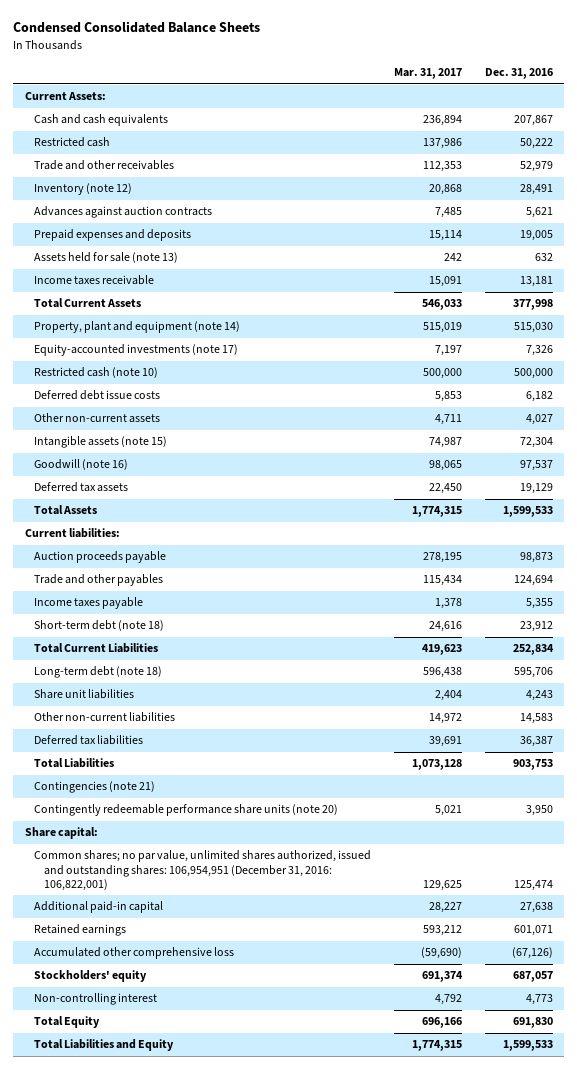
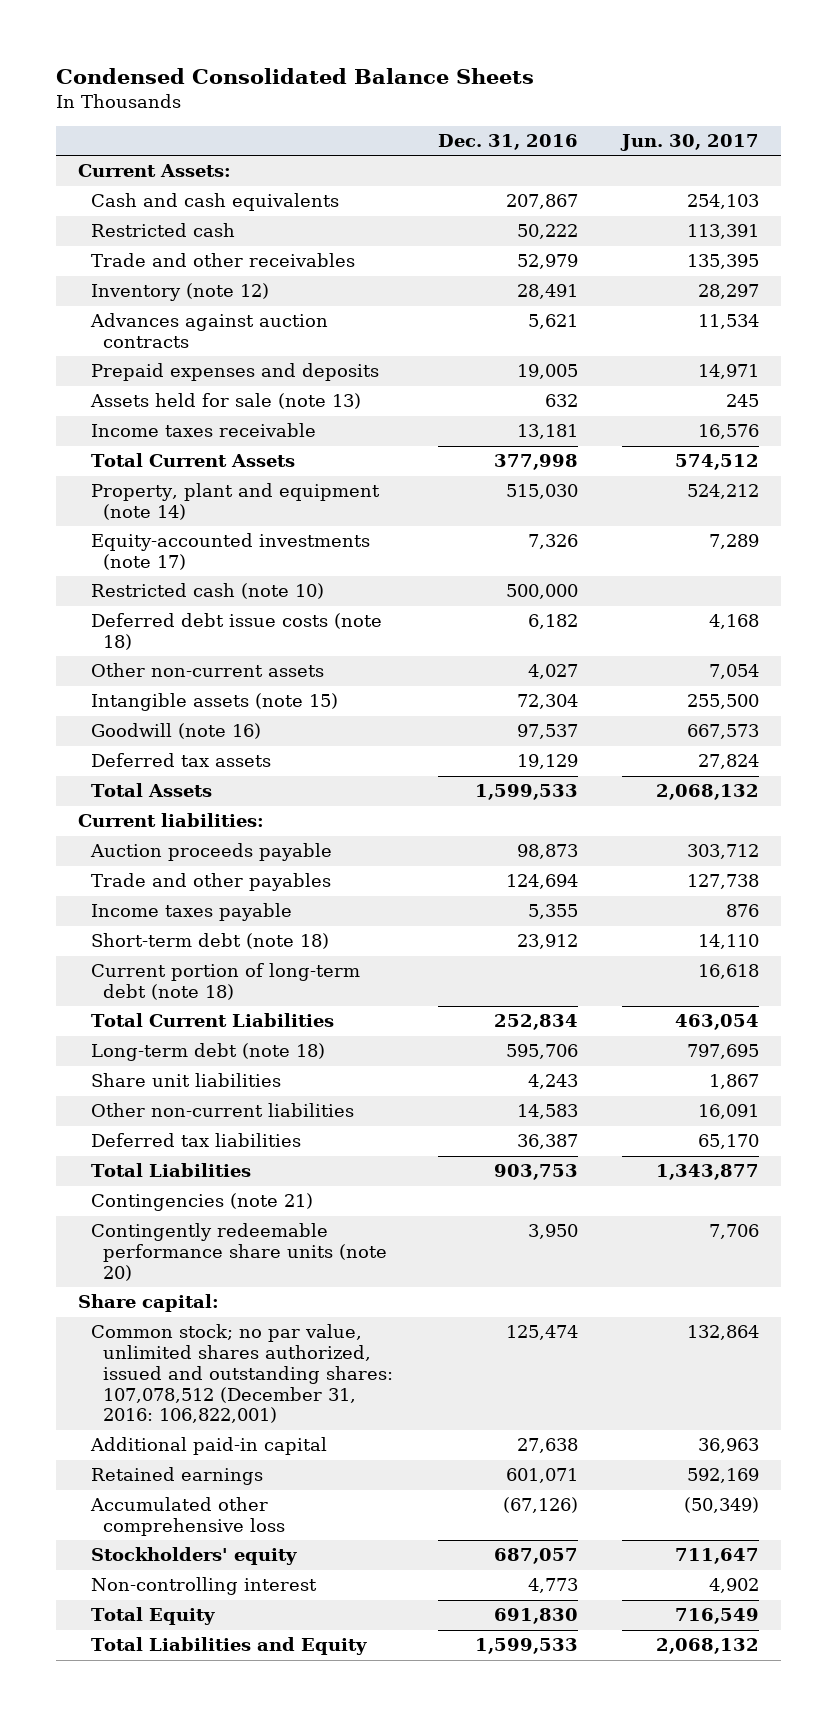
- | Mar. 31, 2017 | Dec. 31, 2016
+ | Dec. 31, 2016 | Jun. 30, 2017
- Deferred debt issue costs | 5,853 | 6,182
+ Deferred debt issue costs (note 18) | 6,182 | 4,168
+ Current portion of long-term debt (note 18) | | 16,618
- Common shares; no par value, unlimited shares authorized, issued and outstanding shares: 106,954,951 (December 31, 2016: 106,822,001) | 129,625 | 125,474
+ Common stock; no par value, unlimited shares authorized, issued and outstanding shares: 107,078,512 (December 31, 2016: 106,822,001) | 125,474 | 132,864

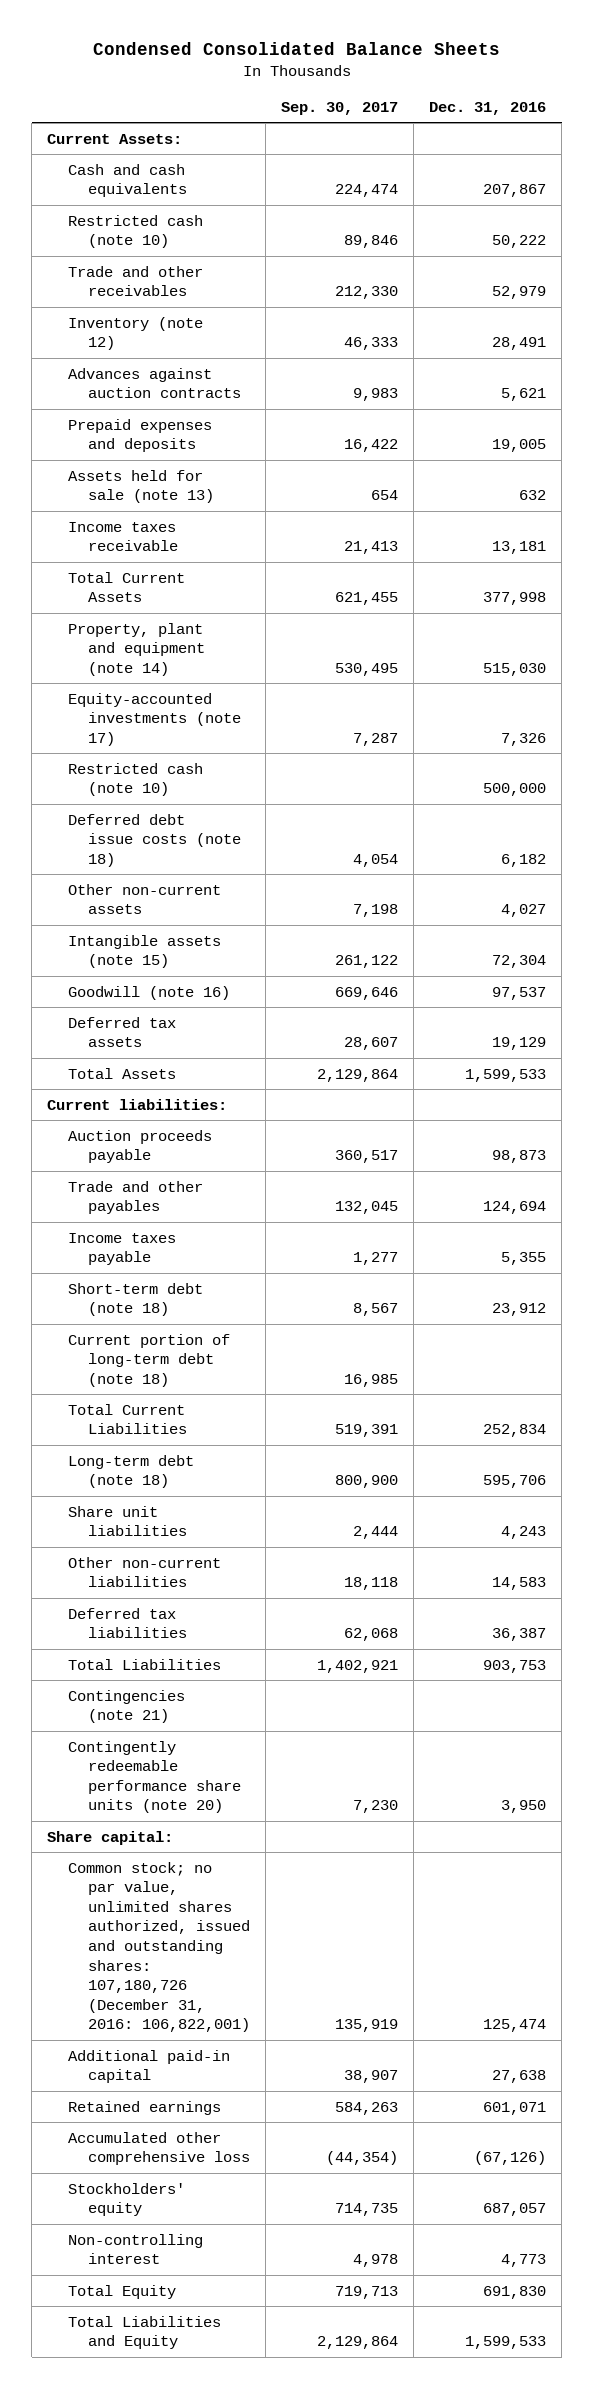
- | Dec. 31, 2016 | Jun. 30, 2017
+ | Sep. 30, 2017 | Dec. 31, 2016
- Restricted cash | 50,222 | 113,391
+ Restricted cash (note 10) | 89,846 | 50,222
- Common stock; no par value, unlimited shares authorized, issued and outstanding shares: 107,078,512 (December 31, 2016: 106,822,001) | 125,474 | 132,864
+ Common stock; no par value, unlimited shares authorized, issued and outstanding shares: 107,180,726 (December 31, 2016: 106,822,001) | 135,919 | 125,474

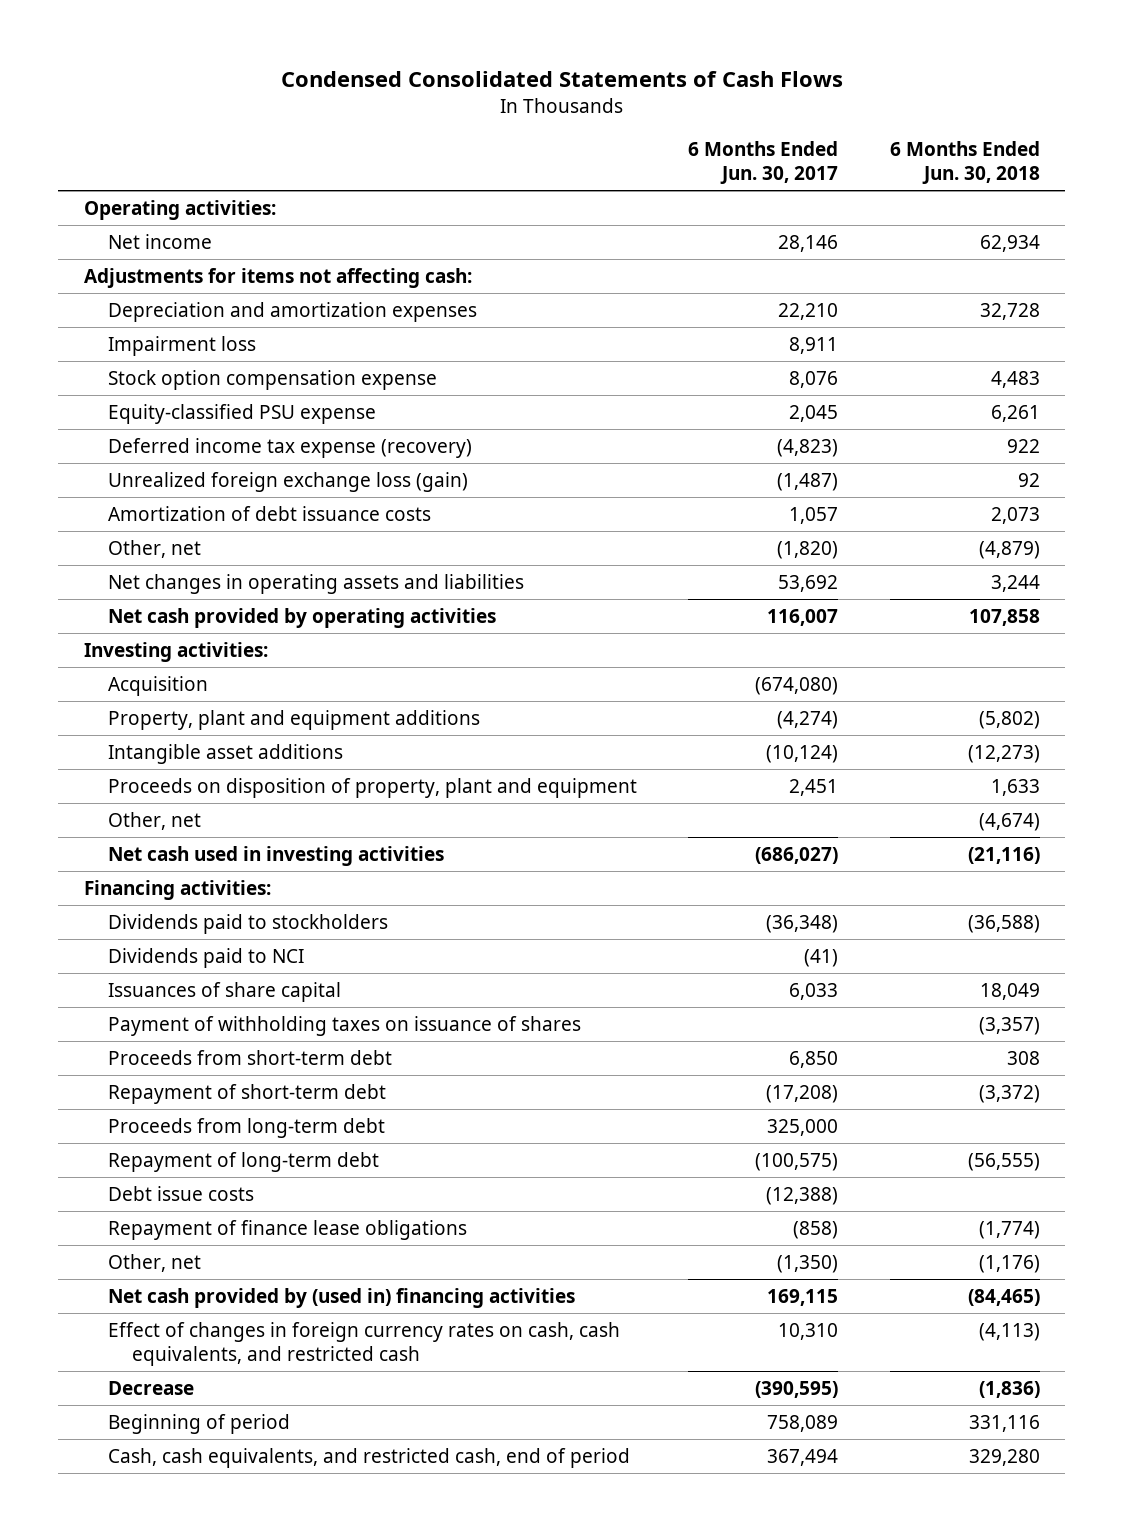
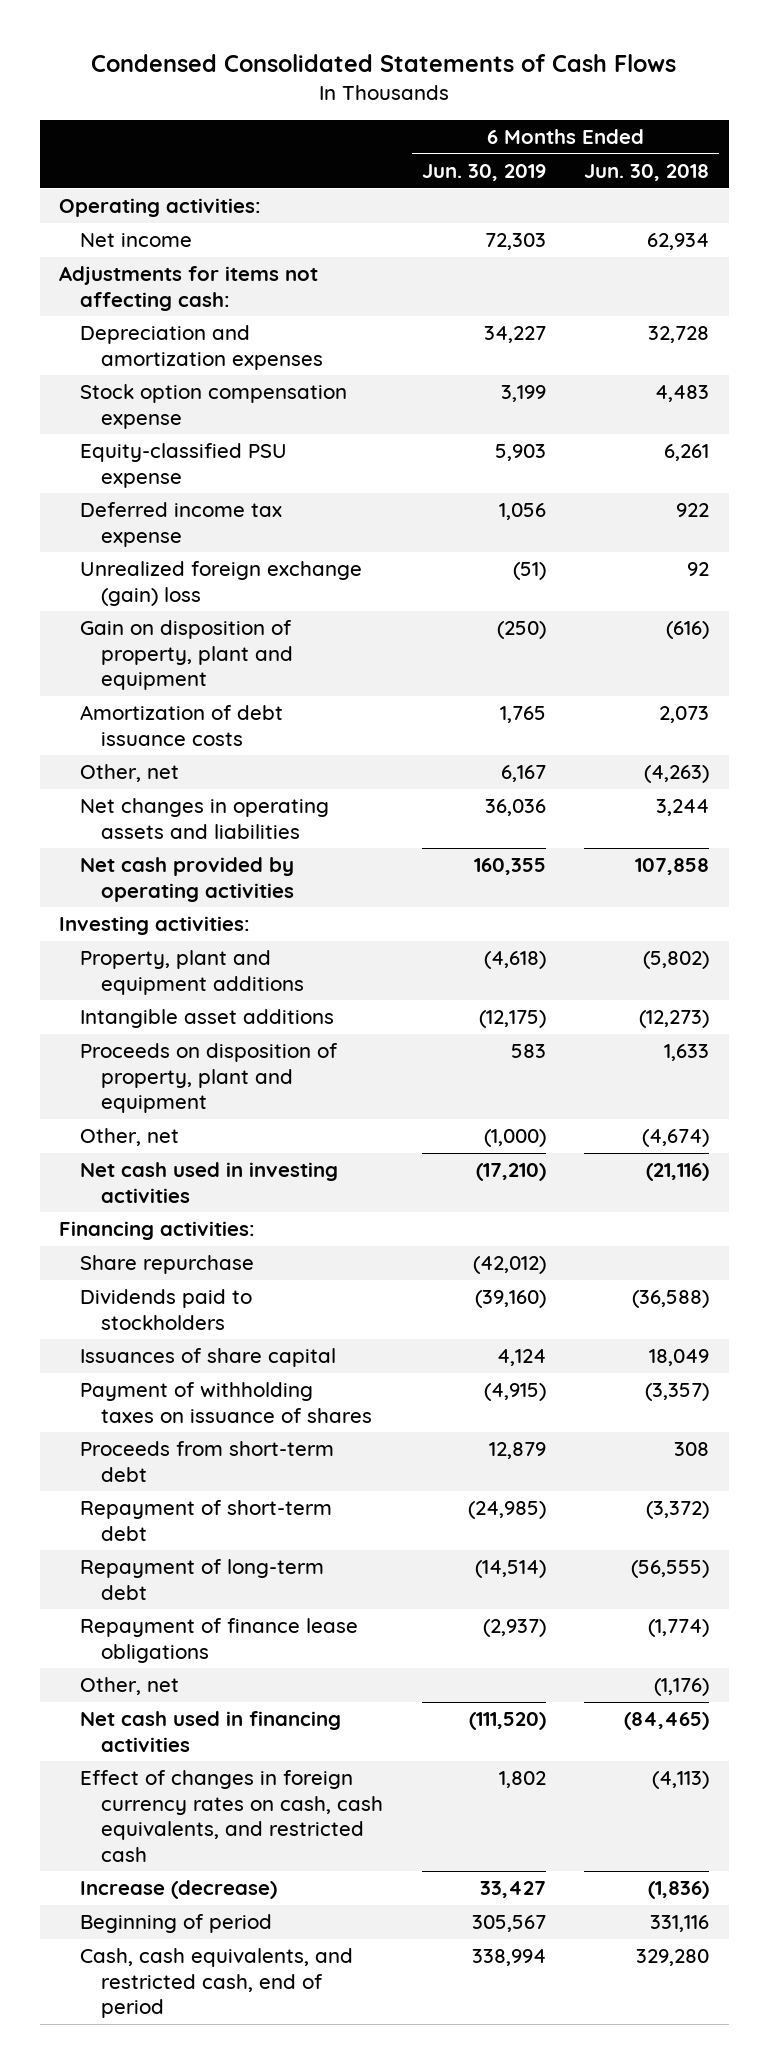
- | 6 Months Ended Jun. 30, 2017 | 6 Months Ended Jun. 30, 2018
+ | 6 Months Ended Jun. 30, 2019 | 6 Months Ended Jun. 30, 2018
- Impairment loss | 8,911 |
- Deferred income tax expense (recovery) | (4,823) | 922
- Unrealized foreign exchange loss (gain) | (1,487) | 92
+ Deferred income tax expense | 1,056 | 922
+ Unrealized foreign exchange (gain) loss | (51) | 92
+ Gain on disposition of property, plant and equipment | (250) | (616)
- Other, net | (1,820) | (4,879)
+ Other, net | 6,167 | (4,263)
- Acquisition | (674,080) |
+ Share repurchase | (42,012) |
- Dividends paid to NCI | (41) |
- Proceeds from long-term debt | 325,000 |
- Debt issue costs | (12,388) |
- Net cash provided by (used in) financing activities | 169,115 | (84,465)
+ Net cash used in financing activities | (111,520) | (84,465)
- Decrease | (390,595) | (1,836)
+ Increase (decrease) | 33,427 | (1,836)

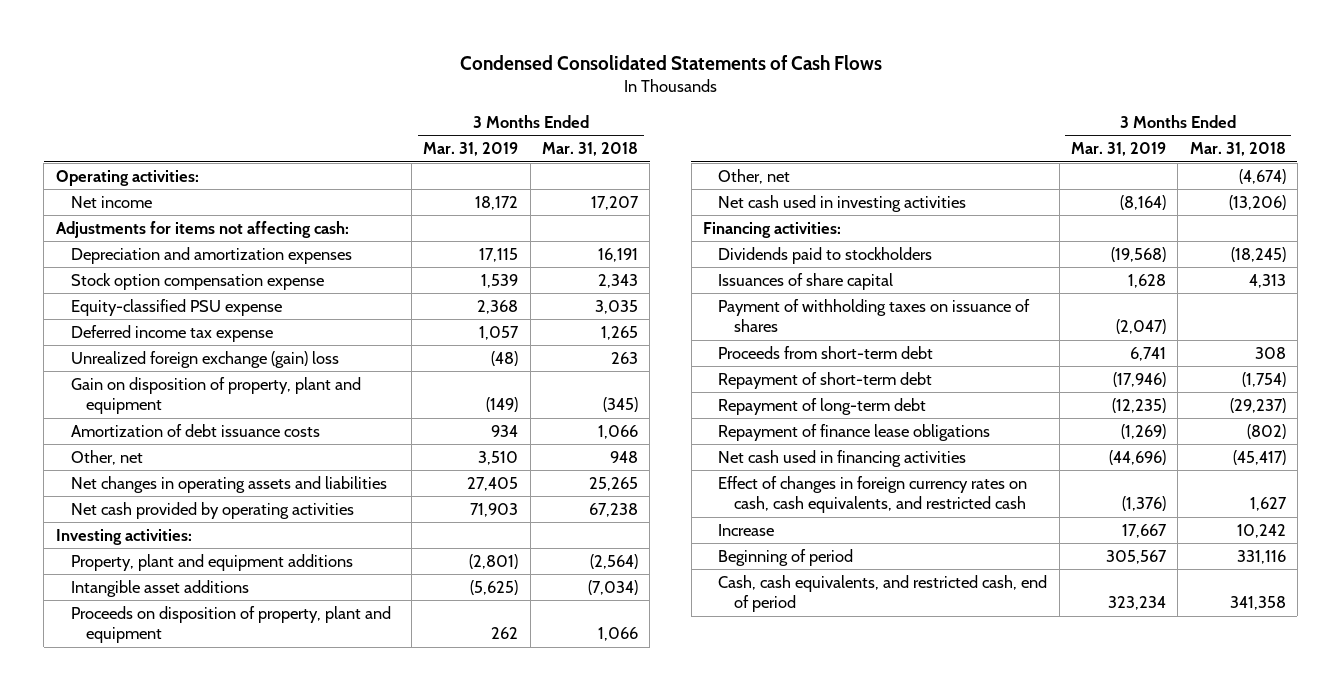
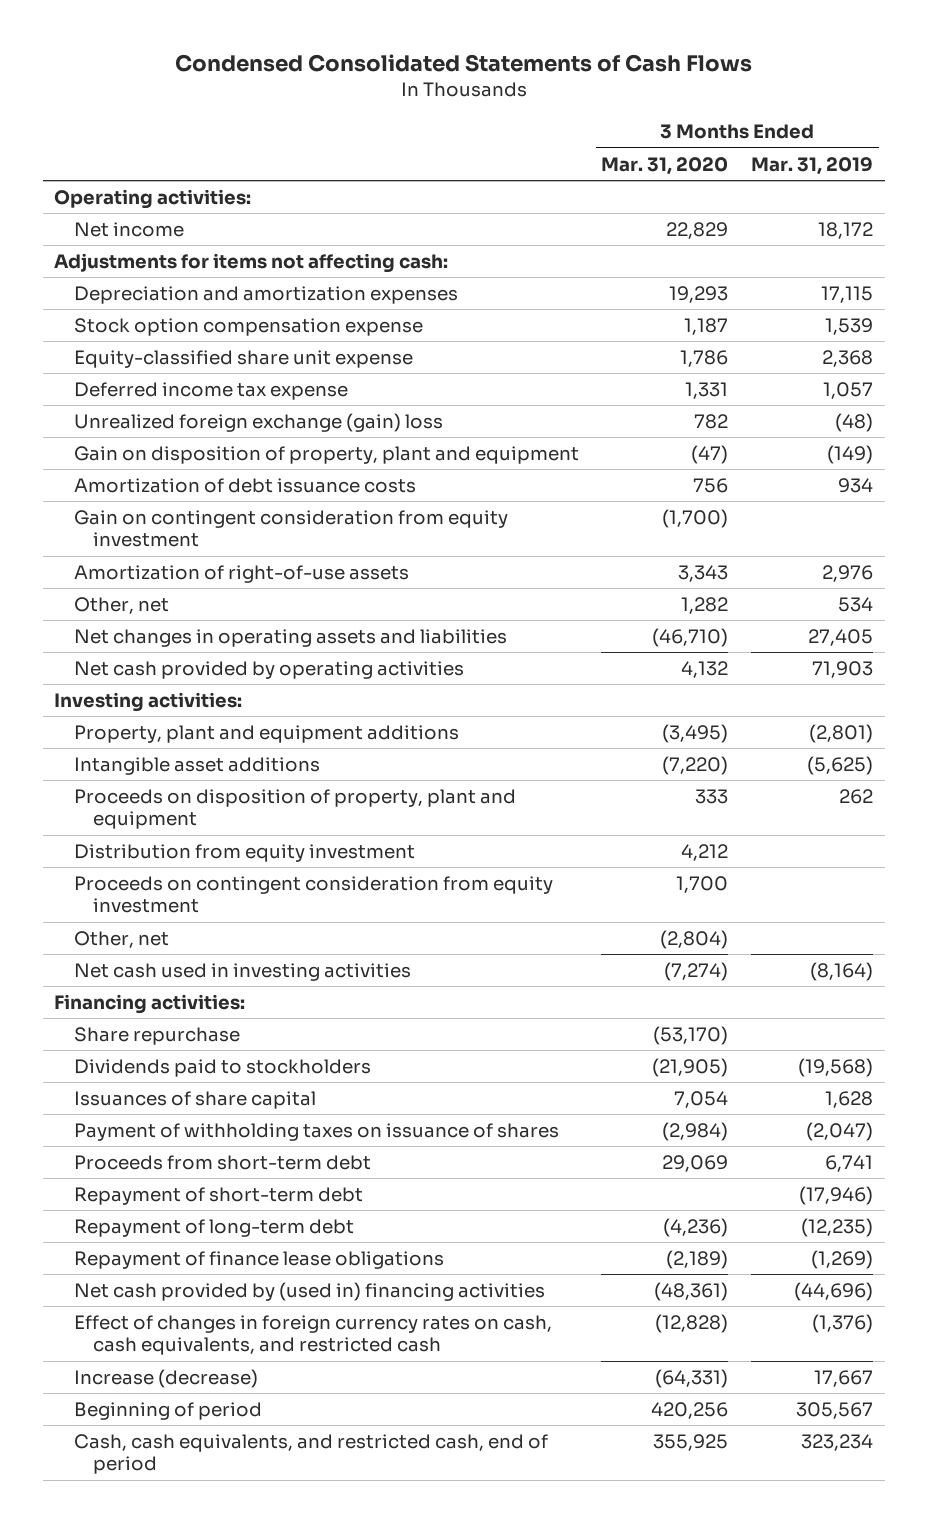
- | 3 Months Ended Mar. 31, 2019 | 3 Months Ended Mar. 31, 2018
+ | 3 Months Ended Mar. 31, 2020 | 3 Months Ended Mar. 31, 2019
- Equity-classified PSU expense | 2,368 | 3,035
+ Equity-classified share unit expense | 1,786 | 2,368
- Other, net | 3,510 | 948
+ Gain on contingent consideration from equity investment | (1,700) |
+ Amortization of right-of-use assets | 3,343 | 2,976
+ Other, net | 1,282 | 534
+ Distribution from equity investment | 4,212 |
+ Proceeds on contingent consideration from equity investment | 1,700 |
+ Share repurchase | (53,170) |
- Net cash used in financing activities | (44,696) | (45,417)
+ Net cash provided by (used in) financing activities | (48,361) | (44,696)
- Increase | 17,667 | 10,242
+ Increase (decrease) | (64,331) | 17,667

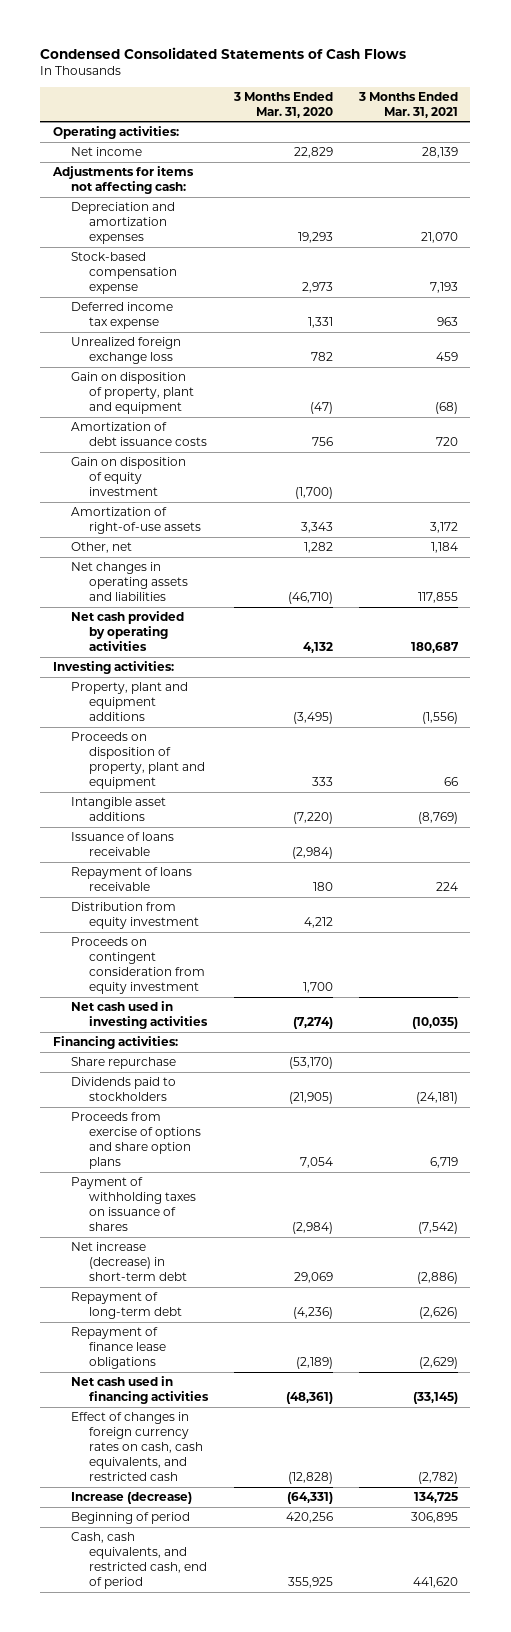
- | 3 Months Ended Mar. 31, 2020 | 3 Months Ended Mar. 31, 2019
+ | 3 Months Ended Mar. 31, 2020 | 3 Months Ended Mar. 31, 2021
- Stock option compensation expense | 1,187 | 1,539
- Equity-classified share unit expense | 1,786 | 2,368
+ Stock-based compensation expense | 2,973 | 7,193
- Unrealized foreign exchange (gain) loss | 782 | (48)
+ Unrealized foreign exchange loss | 782 | 459
- Gain on contingent consideration from equity investment | (1,700) |
+ Gain on disposition of equity investment | (1,700) |
moved down: Intangible asset additions | (7,220) | (8,769)
+ Issuance of loans receivable | (2,984) |
+ Repayment of loans receivable | 180 | 224
- Other, net | (2,804) |
- Issuances of share capital | 7,054 | 1,628
+ Proceeds from exercise of options and share option plans | 7,054 | 6,719
- Proceeds from short-term debt | 29,069 | 6,741
- Repayment of short-term debt | | (17,946)
+ Net increase (decrease) in short-term debt | 29,069 | (2,886)
- Net cash provided by (used in) financing activities | (48,361) | (44,696)
+ Net cash used in financing activities | (48,361) | (33,145)

